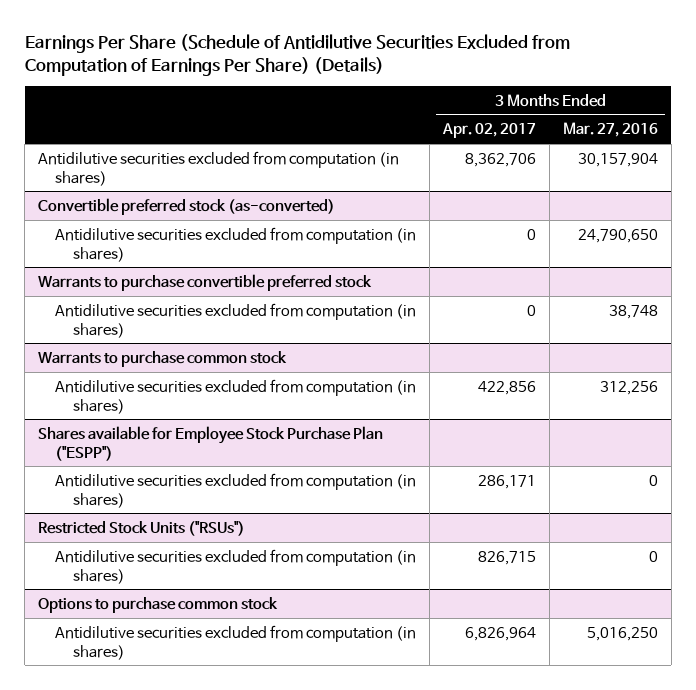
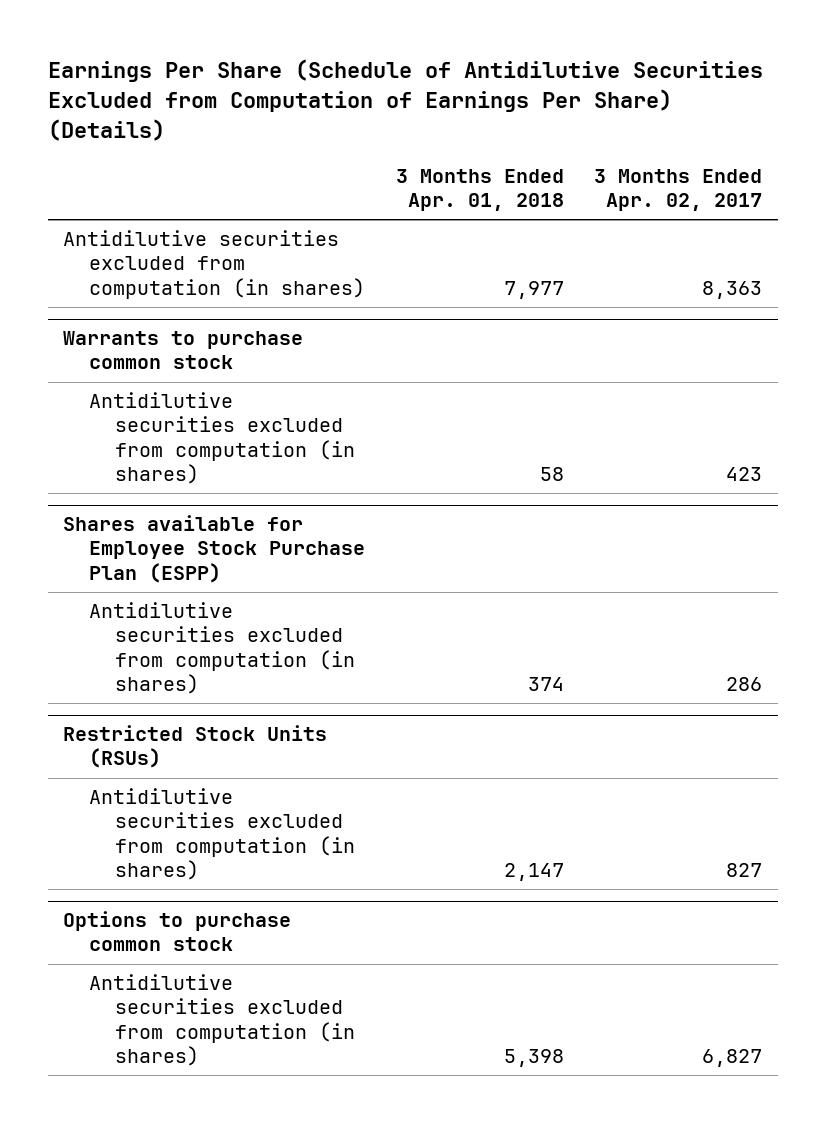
- | 3 Months Ended Apr. 02, 2017 | 3 Months Ended Mar. 27, 2016
+ | 3 Months Ended Apr. 01, 2018 | 3 Months Ended Apr. 02, 2017
- Antidilutive securities excluded from computation (in shares) | 8,362,706 | 30,157,904
- Convertible preferred stock (as-converted)
- Antidilutive securities excluded from computation (in shares) | 0 | 24,790,650
- Warrants to purchase convertible preferred stock
- Antidilutive securities excluded from computation (in shares) | 0 | 38,748
+ Antidilutive securities excluded from computation (in shares) | 7,977 | 8,363
@ Warrants to purchase common stock
- Antidilutive securities excluded from computation (in shares) | 422,856 | 312,256
- Shares available for Employee Stock Purchase Plan ("ESPP")
- Antidilutive securities excluded from computation (in shares) | 286,171 | 0
- Restricted Stock Units ("RSUs")
- Antidilutive securities excluded from computation (in shares) | 826,715 | 0
@ Warrants to purchase common stock
+ Antidilutive securities excluded from computation (in shares) | 58 | 423
+ Shares available for Employee Stock Purchase Plan (ESPP)
+ Antidilutive securities excluded from computation (in shares) | 374 | 286
+ Restricted Stock Units (RSUs)
+ Antidilutive securities excluded from computation (in shares) | 2,147 | 827
@ Options to purchase common stock
- Antidilutive securities excluded from computation (in shares) | 6,826,964 | 5,016,250
+ Antidilutive securities excluded from computation (in shares) | 5,398 | 6,827

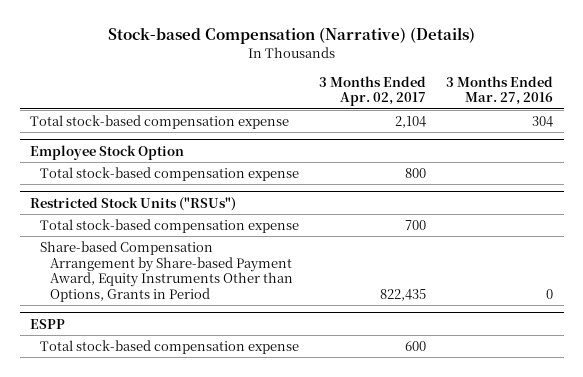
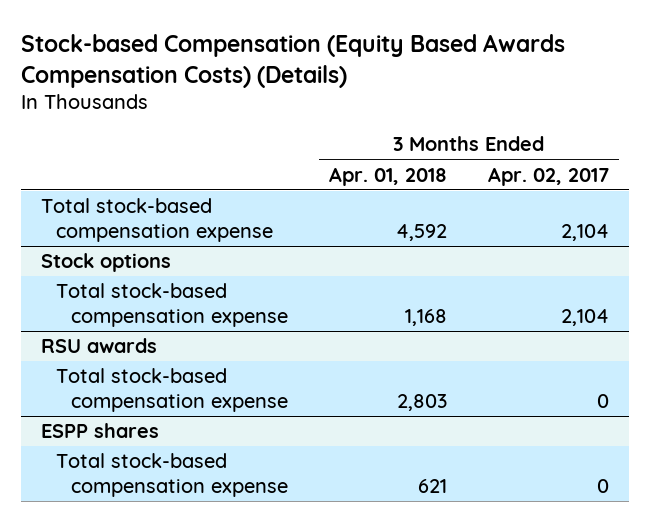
- Stock-based Compensation (Narrative) (Details)
+ Stock-based Compensation (Equity Based Awards Compensation Costs) (Details)
- | 3 Months Ended Apr. 02, 2017 | 3 Months Ended Mar. 27, 2016
+ | 3 Months Ended Apr. 01, 2018 | 3 Months Ended Apr. 02, 2017
- Employee Stock Option
- Total stock-based compensation expense | 800 |
- Restricted Stock Units ("RSUs")
- Total stock-based compensation expense | 700 |
- Share-based Compensation Arrangement by Share-based Payment Award, Equity Instruments Other than Options, Grants in Period | 822,435 | 0
- ESPP
- Total stock-based compensation expense | 600 |
+ Stock options
+ Total stock-based compensation expense | 1,168 | 2,104
+ RSU awards
+ Total stock-based compensation expense | 2,803 | 0
+ ESPP shares
+ Total stock-based compensation expense | 621 | 0

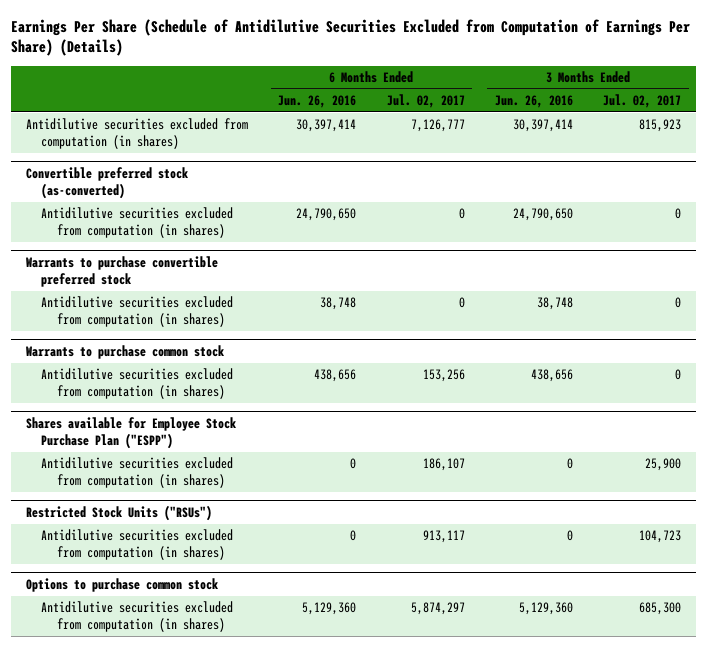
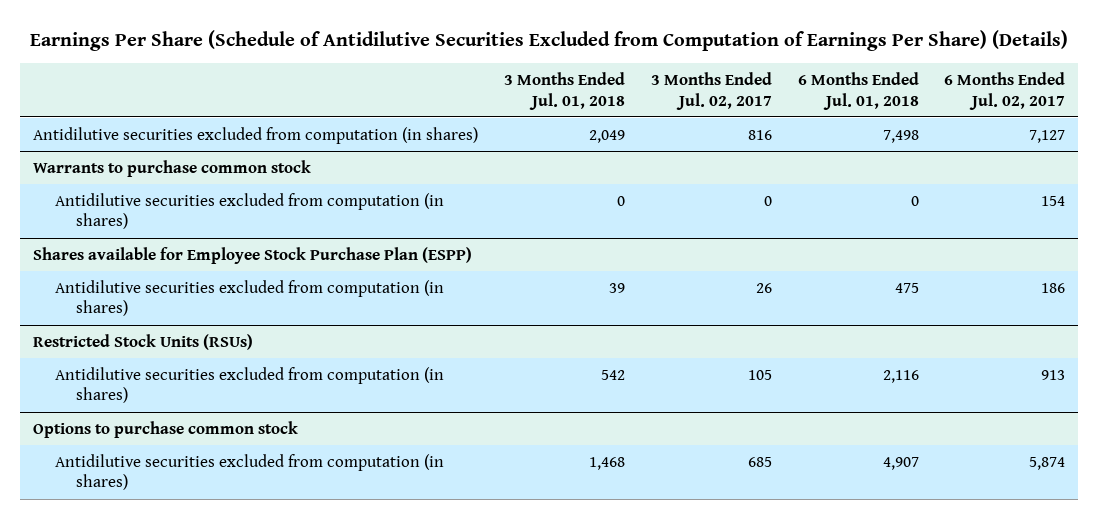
- | 6 Months Ended Jun. 26, 2016 | 6 Months Ended Jul. 02, 2017 | 3 Months Ended Jun. 26, 2016 | 3 Months Ended Jul. 02, 2017
+ | 3 Months Ended Jul. 01, 2018 | 3 Months Ended Jul. 02, 2017 | 6 Months Ended Jul. 01, 2018 | 6 Months Ended Jul. 02, 2017
- Antidilutive securities excluded from computation (in shares) | 30,397,414 | 7,126,777 | 30,397,414 | 815,923
- Convertible preferred stock (as-converted)
- Antidilutive securities excluded from computation (in shares) | 24,790,650 | 0 | 24,790,650 | 0
- Warrants to purchase convertible preferred stock
- Antidilutive securities excluded from computation (in shares) | 38,748 | 0 | 38,748 | 0
+ Antidilutive securities excluded from computation (in shares) | 2,049 | 816 | 7,498 | 7,127
@ Warrants to purchase common stock
- Antidilutive securities excluded from computation (in shares) | 438,656 | 153,256 | 438,656 | 0
- Shares available for Employee Stock Purchase Plan ("ESPP")
- Antidilutive securities excluded from computation (in shares) | 0 | 186,107 | 0 | 25,900
- Restricted Stock Units ("RSUs")
- Antidilutive securities excluded from computation (in shares) | 0 | 913,117 | 0 | 104,723
@ Warrants to purchase common stock
+ Antidilutive securities excluded from computation (in shares) | 0 | 0 | 0 | 154
+ Shares available for Employee Stock Purchase Plan (ESPP)
+ Antidilutive securities excluded from computation (in shares) | 39 | 26 | 475 | 186
+ Restricted Stock Units (RSUs)
+ Antidilutive securities excluded from computation (in shares) | 542 | 105 | 2,116 | 913
@ Options to purchase common stock
- Antidilutive securities excluded from computation (in shares) | 5,129,360 | 5,874,297 | 5,129,360 | 685,300
+ Antidilutive securities excluded from computation (in shares) | 1,468 | 685 | 4,907 | 5,874

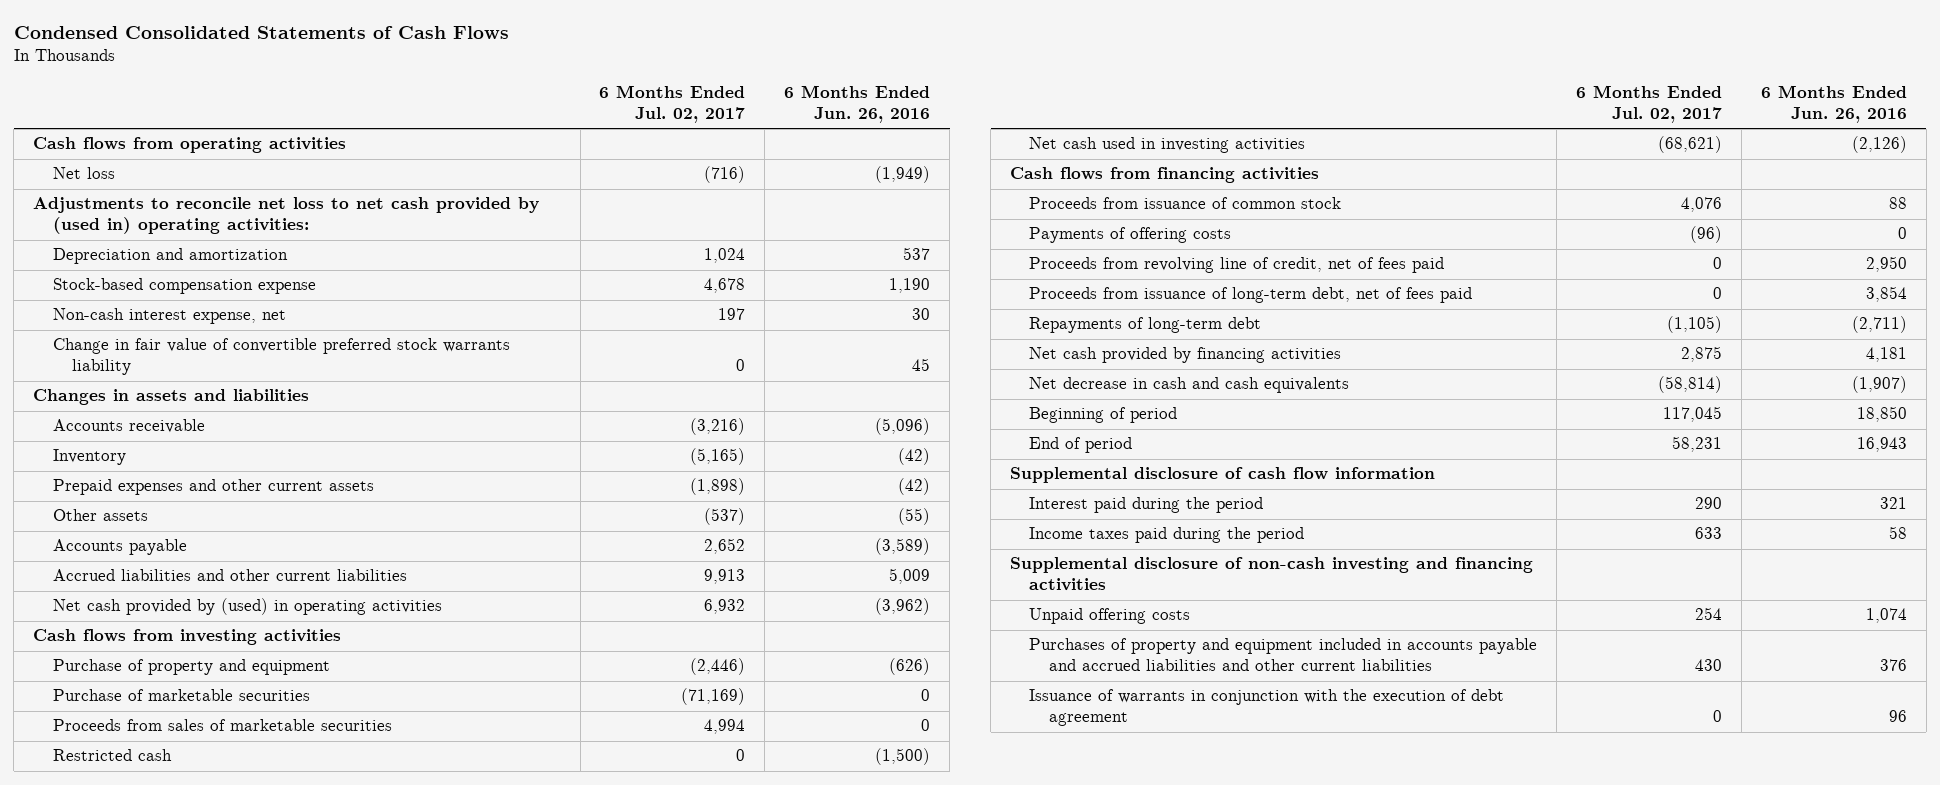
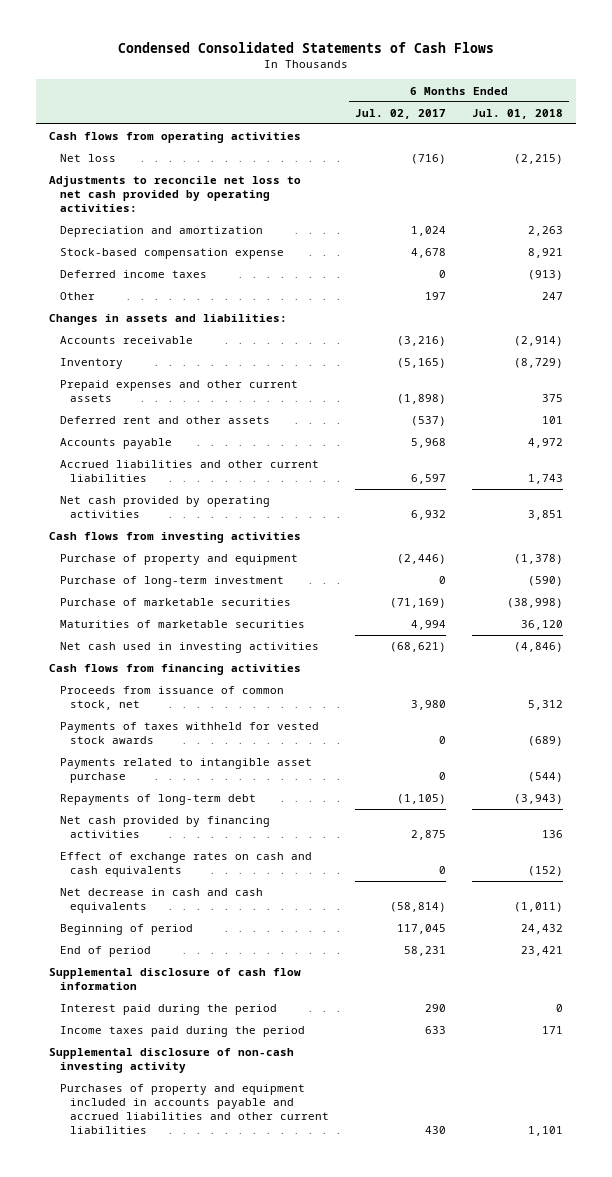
- | 6 Months Ended Jul. 02, 2017 | 6 Months Ended Jun. 26, 2016
+ | 6 Months Ended Jul. 02, 2017 | 6 Months Ended Jul. 01, 2018
- Adjustments to reconcile net loss to net cash provided by (used in) operating activities:
+ Adjustments to reconcile net loss to net cash provided by operating activities:
- Non-cash interest expense, net | 197 | 30
- Change in fair value of convertible preferred stock warrants liability | 0 | 45
- Changes in assets and liabilities
+ Deferred income taxes | 0 | (913)
+ Other | 197 | 247
+ Changes in assets and liabilities:
- Other assets | (537) | (55)
- Accounts payable | 2,652 | (3,589)
- Accrued liabilities and other current liabilities | 9,913 | 5,009
- Net cash provided by (used) in operating activities | 6,932 | (3,962)
+ Deferred rent and other assets | (537) | 101
+ Accounts payable | 5,968 | 4,972
+ Accrued liabilities and other current liabilities | 6,597 | 1,743
+ Net cash provided by operating activities | 6,932 | 3,851
+ Purchase of long-term investment | 0 | (590)
- Proceeds from sales of marketable securities | 4,994 | 0
- Restricted cash | 0 | (1,500)
+ Maturities of marketable securities | 4,994 | 36,120
- Proceeds from issuance of common stock | 4,076 | 88
- Payments of offering costs | (96) | 0
- Proceeds from revolving line of credit, net of fees paid | 0 | 2,950
- Proceeds from issuance of long-term debt, net of fees paid | 0 | 3,854
+ Proceeds from issuance of common stock, net | 3,980 | 5,312
+ Payments of taxes withheld for vested stock awards | 0 | (689)
+ Payments related to intangible asset purchase | 0 | (544)
+ Effect of exchange rates on cash and cash equivalents | 0 | (152)
- Supplemental disclosure of non-cash investing and financing activities
- Unpaid offering costs | 254 | 1,074
+ Supplemental disclosure of non-cash investing activity
- Issuance of warrants in conjunction with the execution of debt agreement | 0 | 96

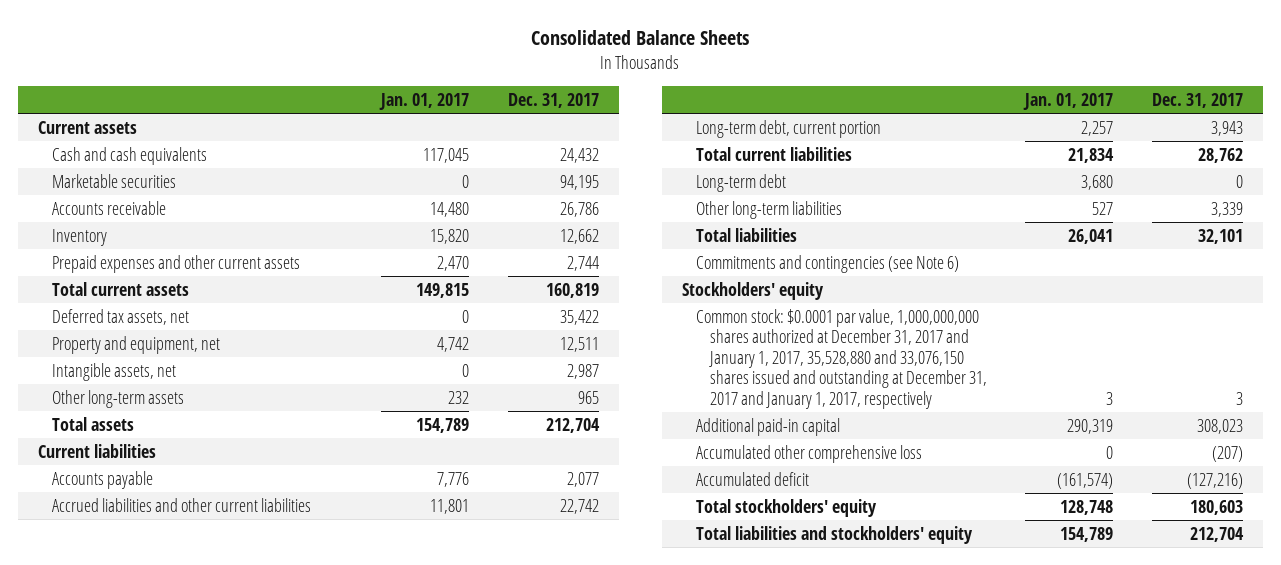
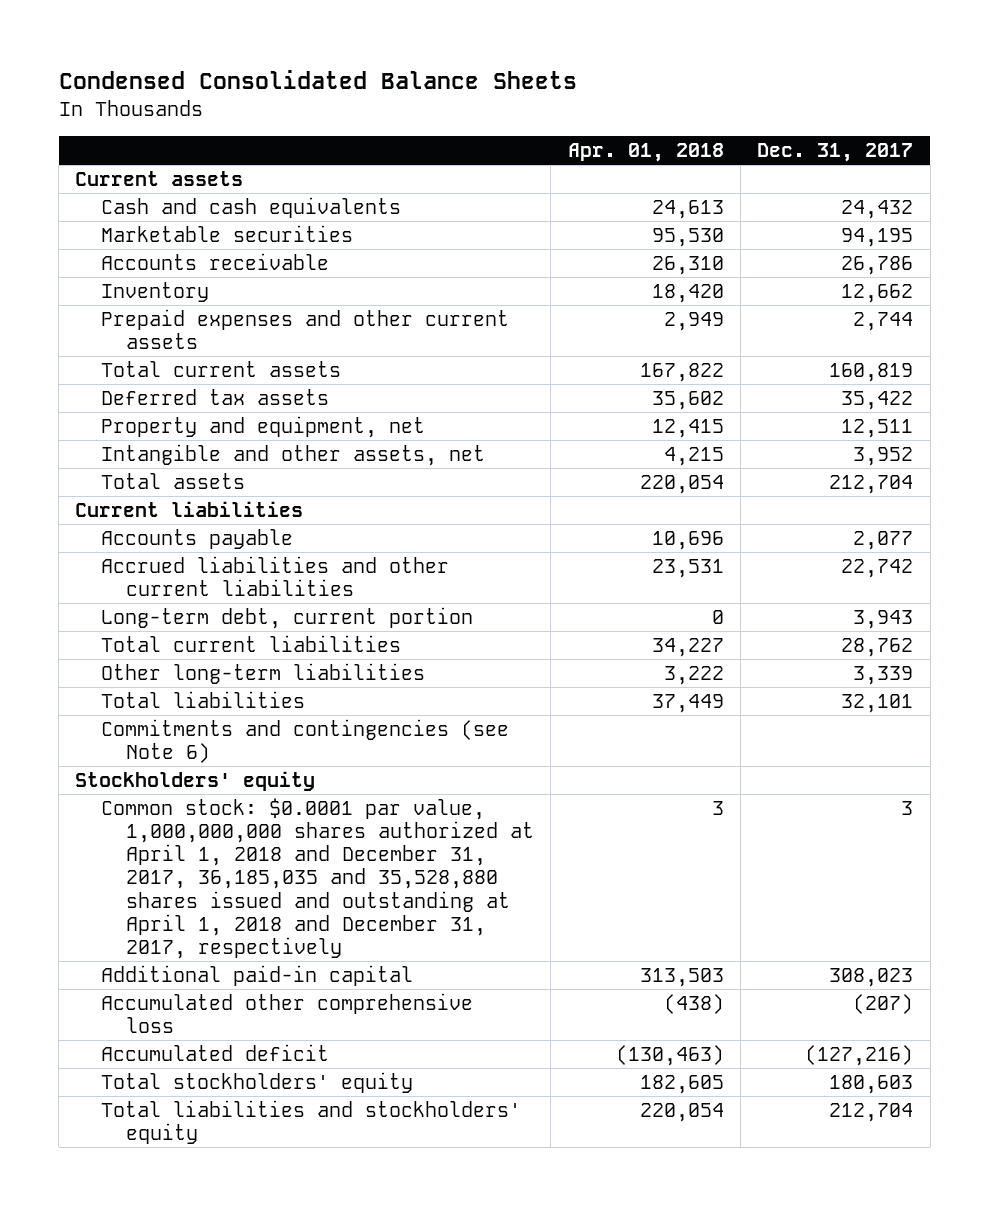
- Consolidated Balance Sheets
+ Condensed Consolidated Balance Sheets
- | Jan. 01, 2017 | Dec. 31, 2017
+ | Apr. 01, 2018 | Dec. 31, 2017
- Deferred tax assets, net | 0 | 35,422
+ Deferred tax assets | 35,602 | 35,422
- Intangible assets, net | 0 | 2,987
- Other long-term assets | 232 | 965
+ Intangible and other assets, net | 4,215 | 3,952
- Long-term debt | 3,680 | 0
- Common stock: $0.0001 par value, 1,000,000,000 shares authorized at December 31, 2017 and January 1, 2017, 35,528,880 and 33,076,150 shares issued and outstanding at December 31, 2017 and January 1, 2017, respectively | 3 | 3
+ Common stock: $0.0001 par value, 1,000,000,000 shares authorized at April 1, 2018 and December 31, 2017, 36,185,035 and 35,528,880 shares issued and outstanding at April 1, 2018 and December 31, 2017, respectively | 3 | 3

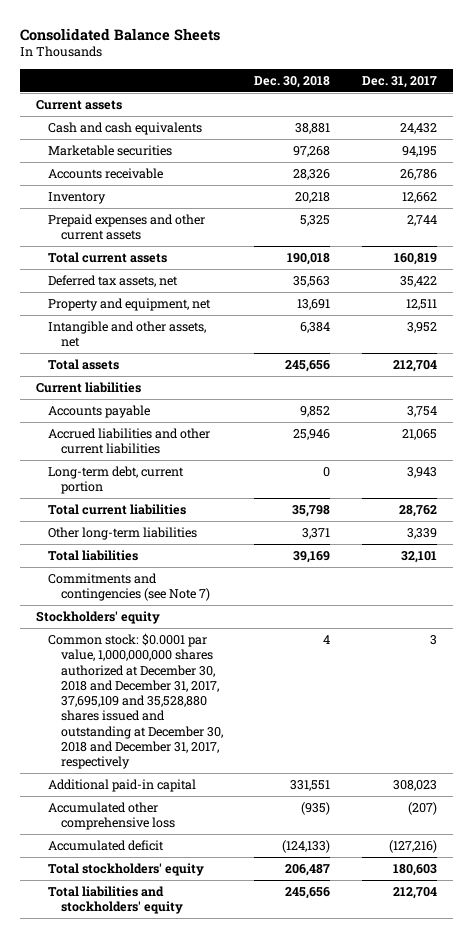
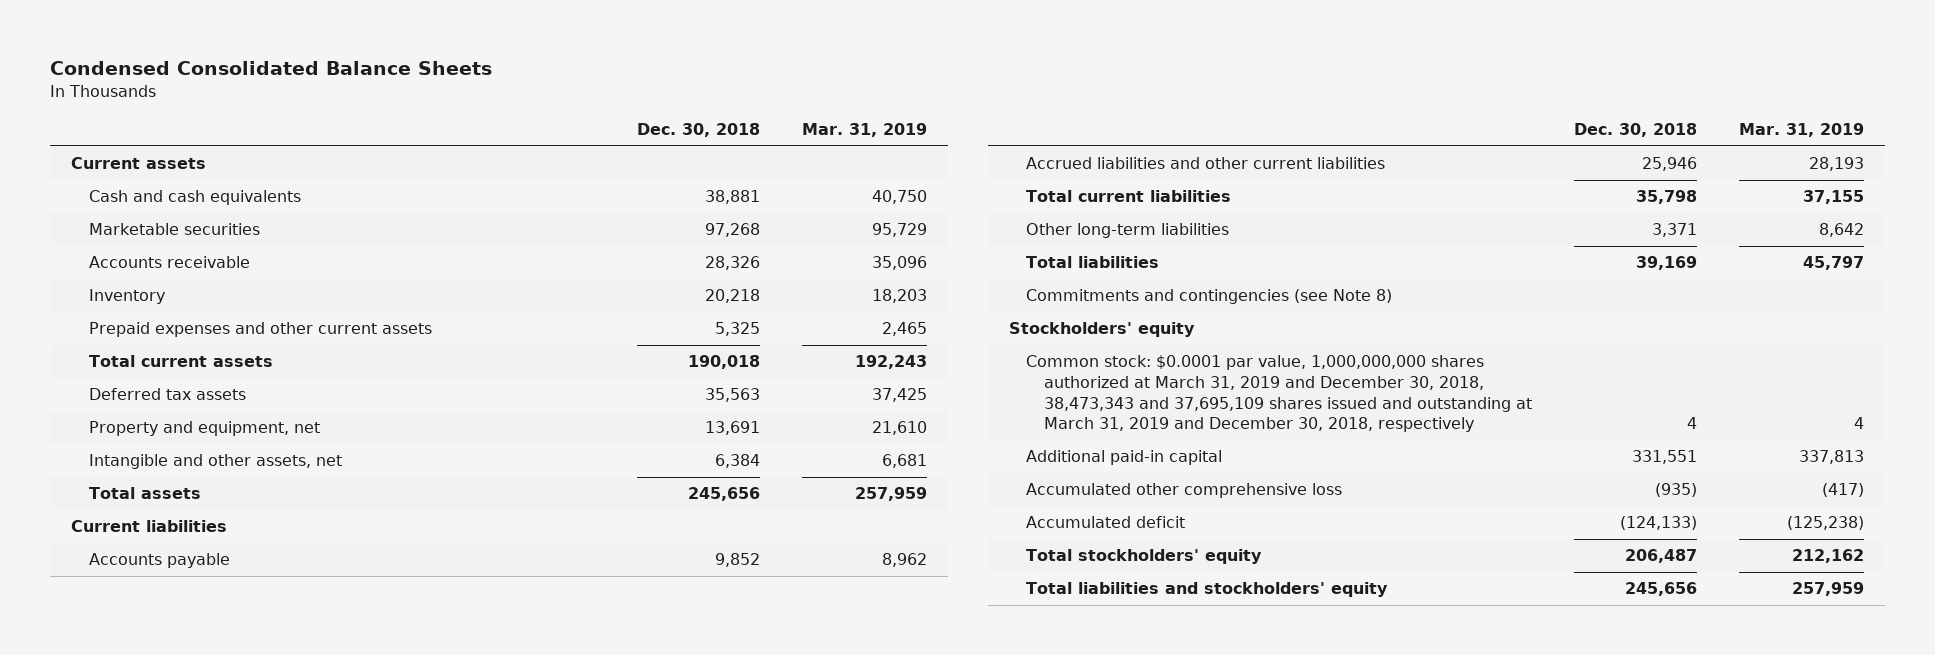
- Consolidated Balance Sheets
+ Condensed Consolidated Balance Sheets
- | Dec. 30, 2018 | Dec. 31, 2017
+ | Dec. 30, 2018 | Mar. 31, 2019
- Deferred tax assets, net | 35,563 | 35,422
+ Deferred tax assets | 35,563 | 37,425
- Long-term debt, current portion | 0 | 3,943
- Commitments and contingencies (see Note 7)
+ Commitments and contingencies (see Note 8)
- Common stock: $0.0001 par value, 1,000,000,000 shares authorized at December 30, 2018 and December 31, 2017, 37,695,109 and 35,528,880 shares issued and outstanding at December 30, 2018 and December 31, 2017, respectively | 4 | 3
+ Common stock: $0.0001 par value, 1,000,000,000 shares authorized at March 31, 2019 and December 30, 2018, 38,473,343 and 37,695,109 shares issued and outstanding at March 31, 2019 and December 30, 2018, respectively | 4 | 4

